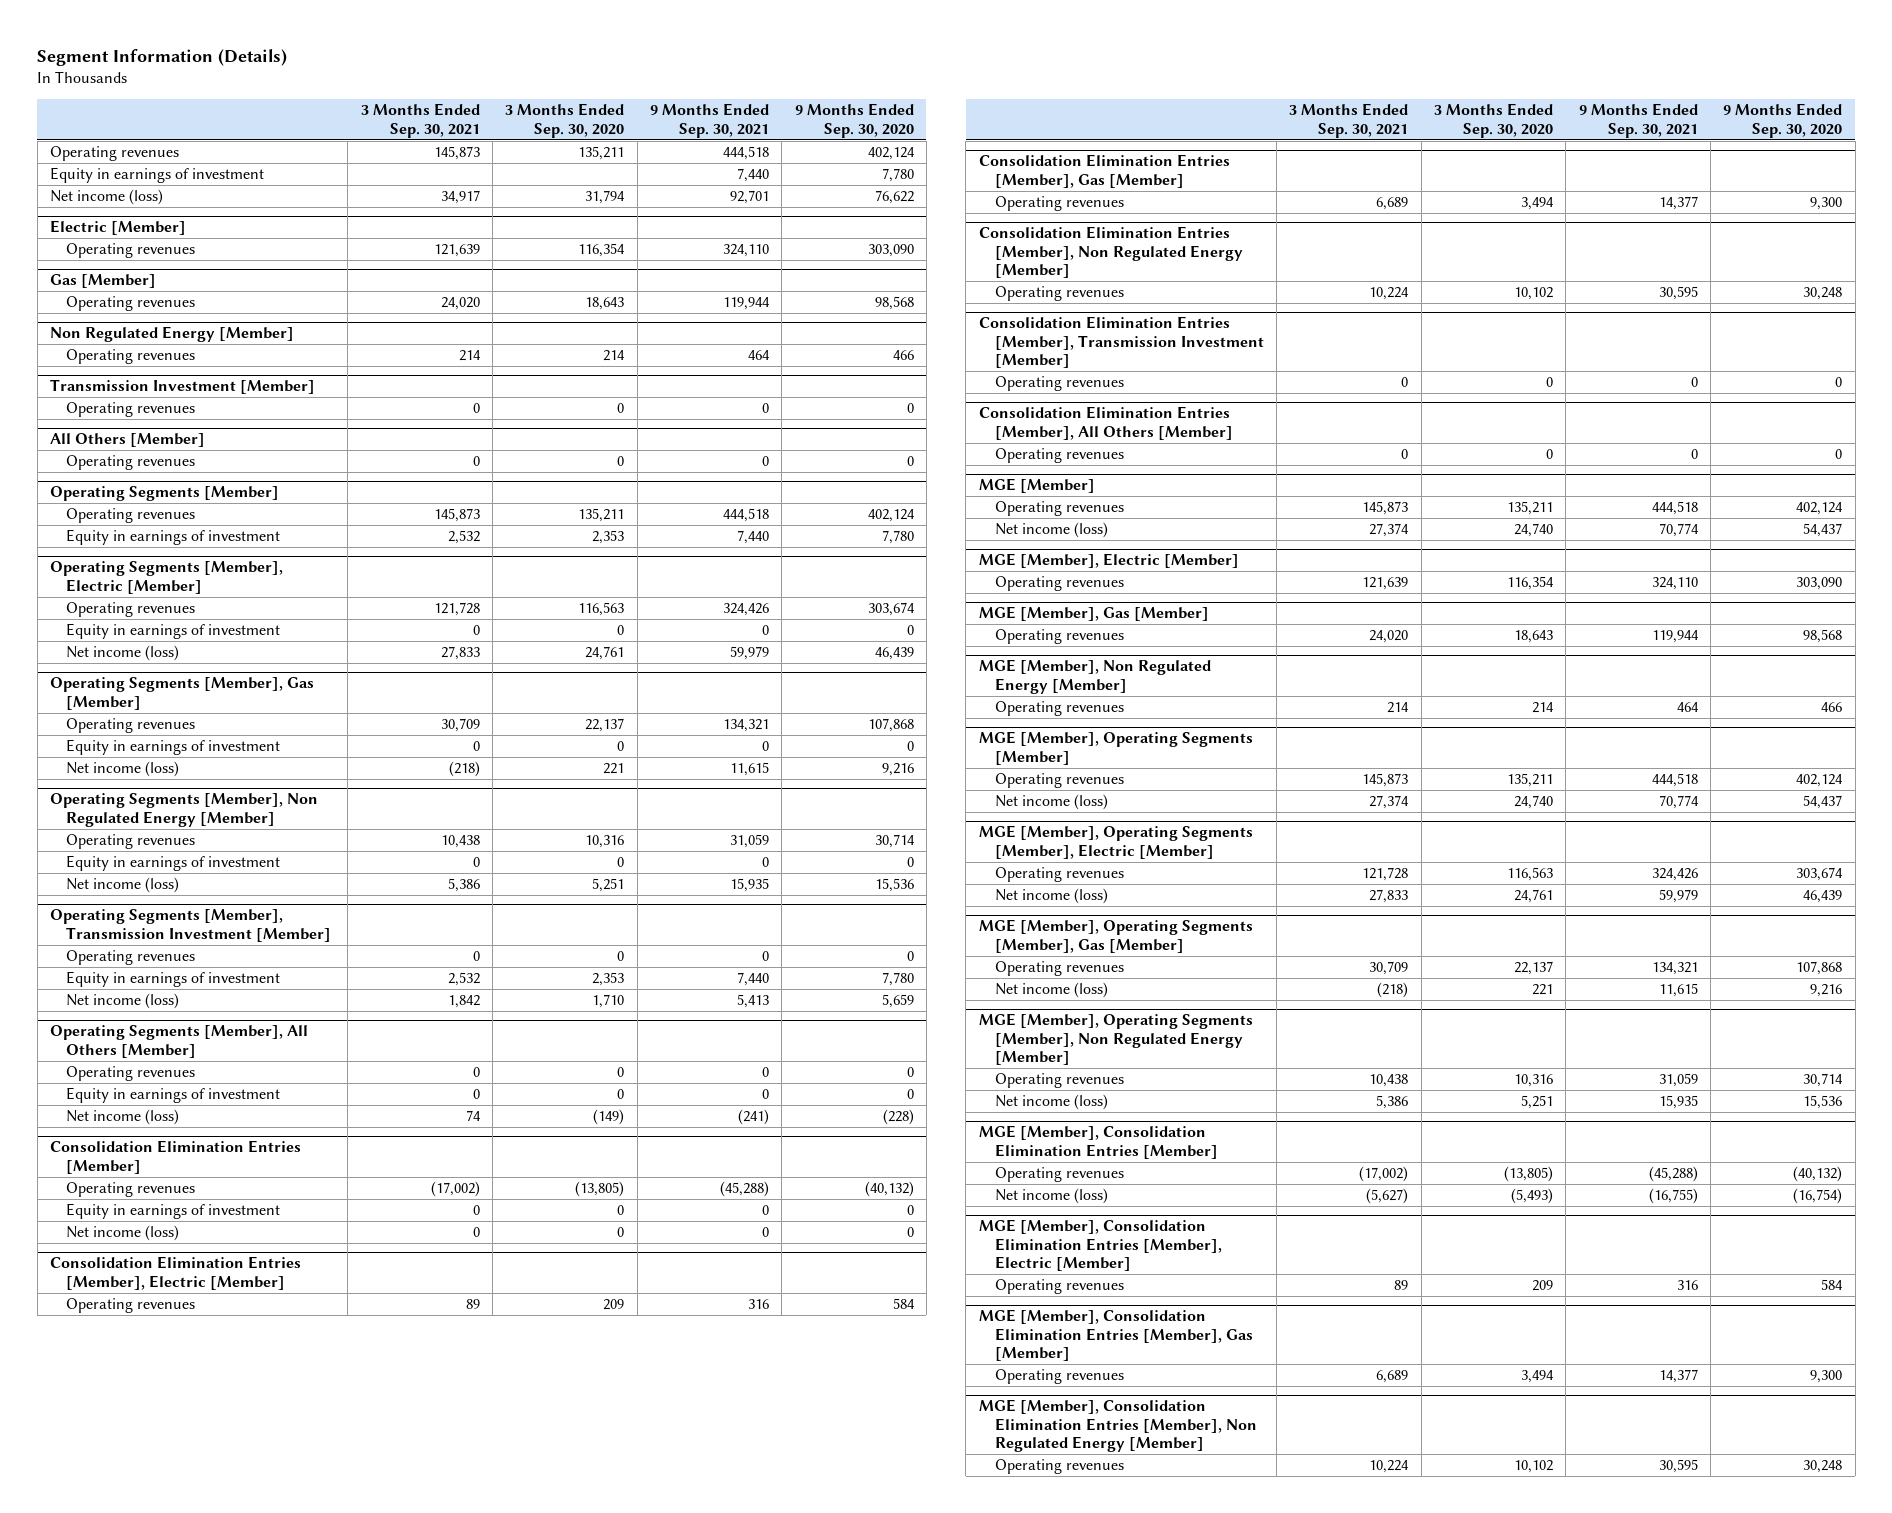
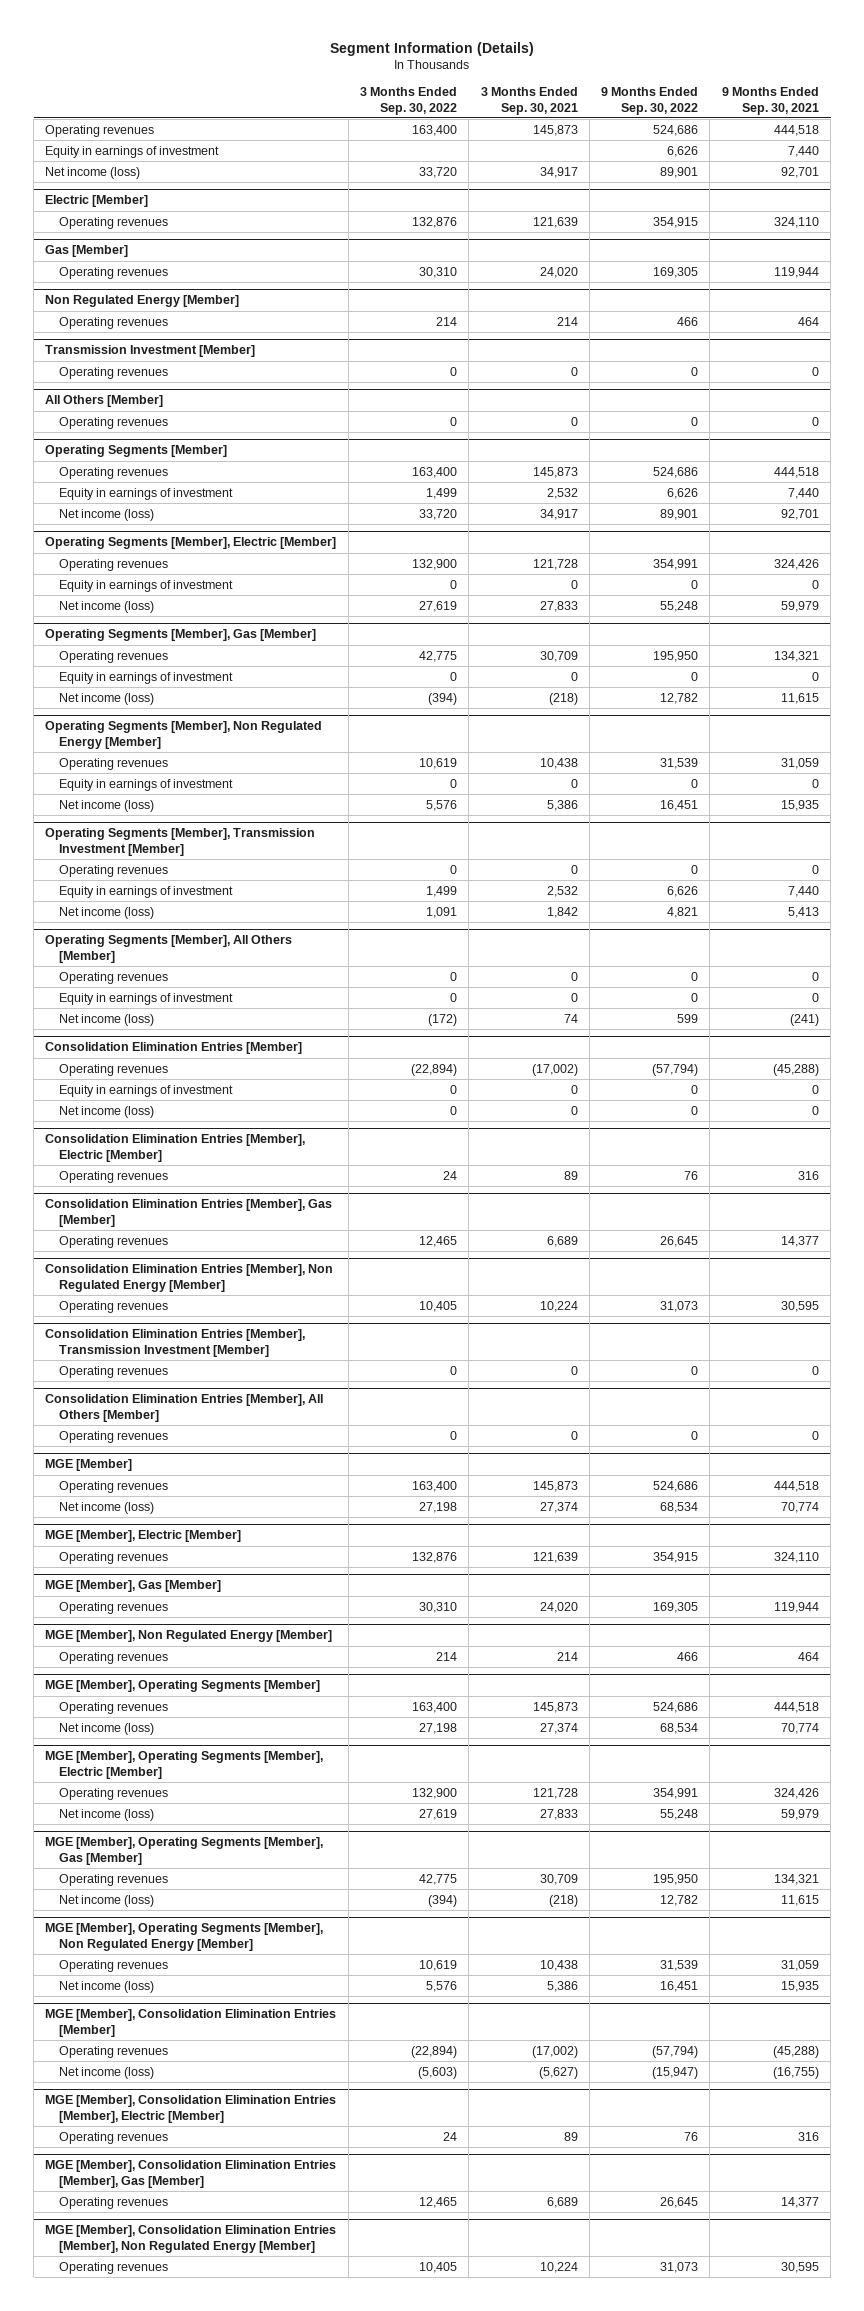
- | 3 Months Ended Sep. 30, 2021 | 3 Months Ended Sep. 30, 2020 | 9 Months Ended Sep. 30, 2021 | 9 Months Ended Sep. 30, 2020
+ | 3 Months Ended Sep. 30, 2022 | 3 Months Ended Sep. 30, 2021 | 9 Months Ended Sep. 30, 2022 | 9 Months Ended Sep. 30, 2021
@ Operating Segments [Member]
+ Net income (loss) | 33,720 | 34,917 | 89,901 | 92,701

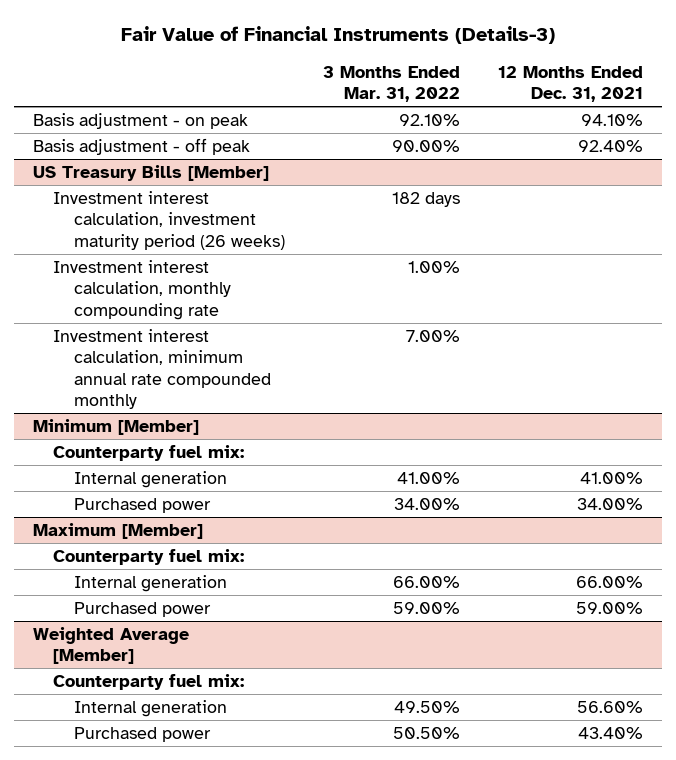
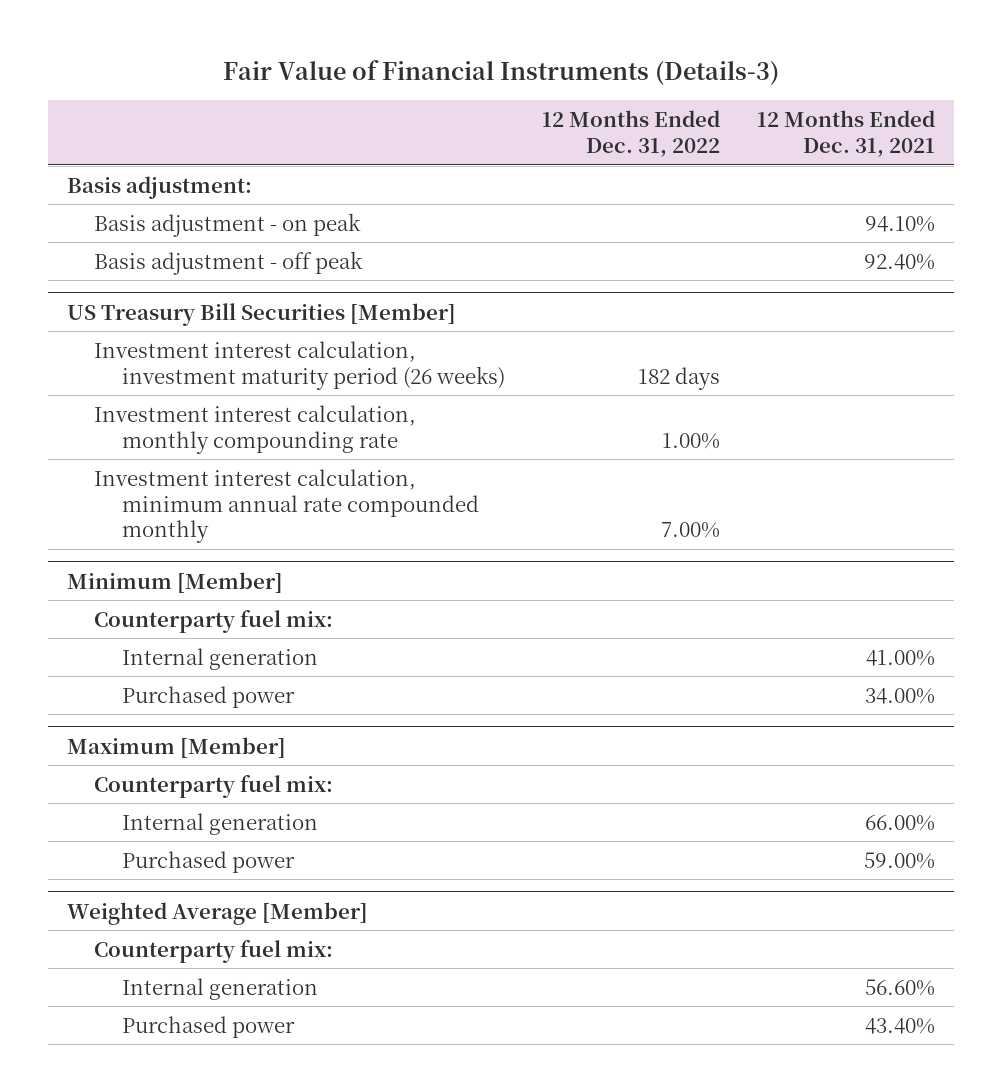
- | 3 Months Ended Mar. 31, 2022 | 12 Months Ended Dec. 31, 2021
+ | 12 Months Ended Dec. 31, 2022 | 12 Months Ended Dec. 31, 2021
+ Basis adjustment:
- US Treasury Bills [Member]
+ US Treasury Bill Securities [Member]

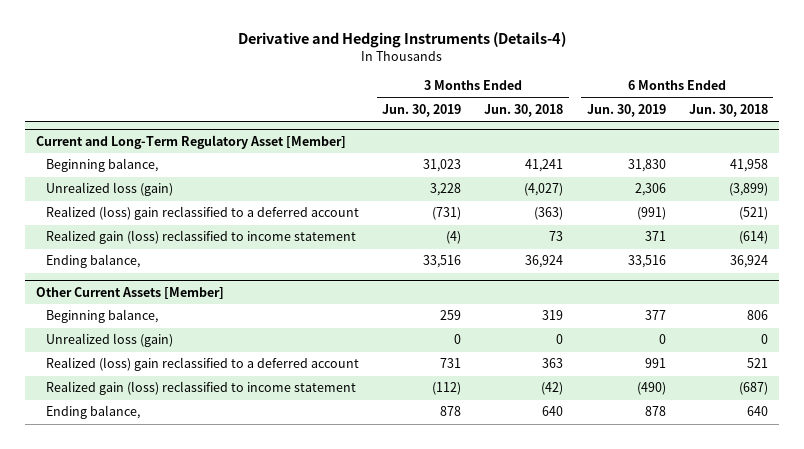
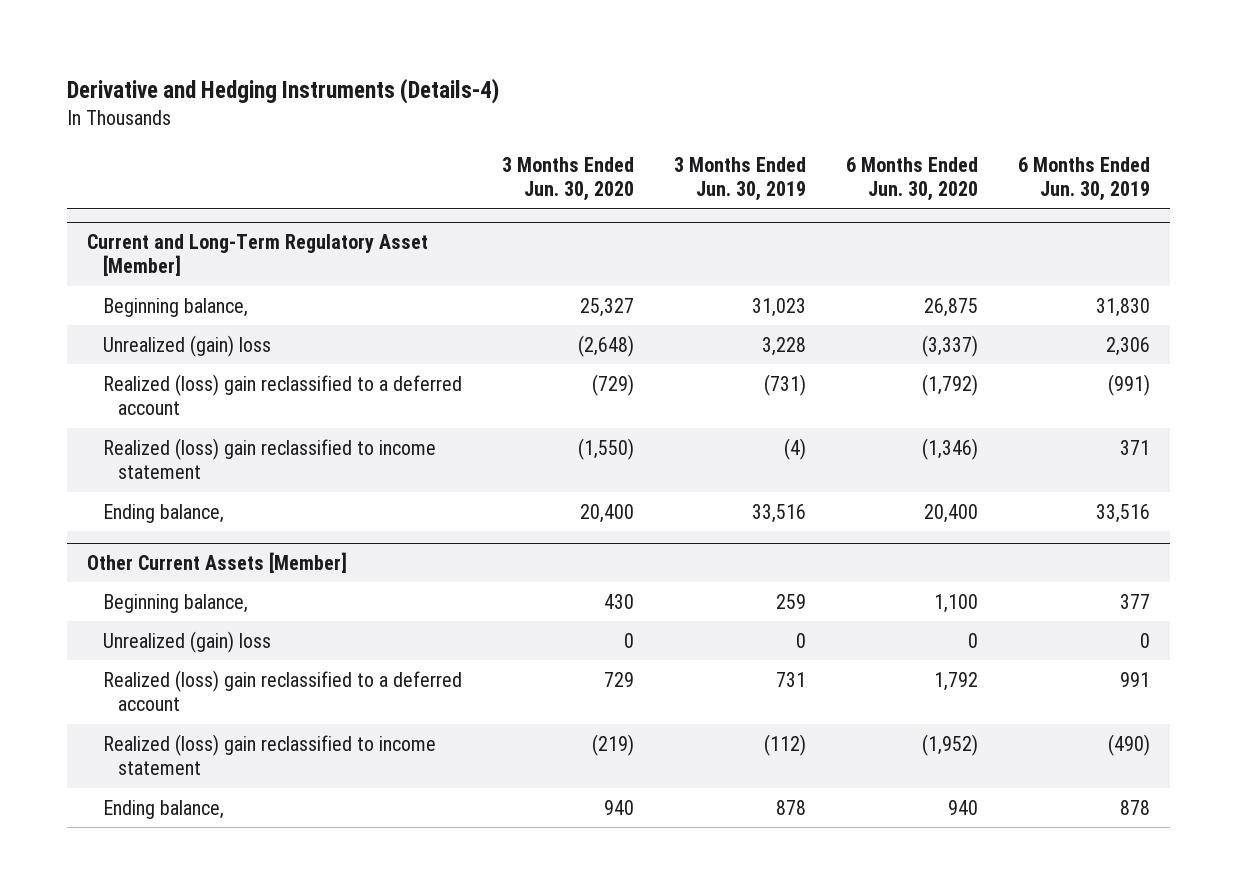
- | 3 Months Ended Jun. 30, 2019 | 3 Months Ended Jun. 30, 2018 | 6 Months Ended Jun. 30, 2019 | 6 Months Ended Jun. 30, 2018
+ | 3 Months Ended Jun. 30, 2020 | 3 Months Ended Jun. 30, 2019 | 6 Months Ended Jun. 30, 2020 | 6 Months Ended Jun. 30, 2019
@ Current and Long-Term Regulatory Asset [Member]
- Unrealized loss (gain) | 3,228 | (4,027) | 2,306 | (3,899)
+ Unrealized (gain) loss | (2,648) | 3,228 | (3,337) | 2,306
- Realized gain (loss) reclassified to income statement | (4) | 73 | 371 | (614)
+ Realized (loss) gain reclassified to income statement | (1,550) | (4) | (1,346) | 371
@ Other Current Assets [Member]
- Unrealized loss (gain) | 0 | 0 | 0 | 0
+ Unrealized (gain) loss | 0 | 0 | 0 | 0
- Realized gain (loss) reclassified to income statement | (112) | (42) | (490) | (687)
+ Realized (loss) gain reclassified to income statement | (219) | (112) | (1,952) | (490)

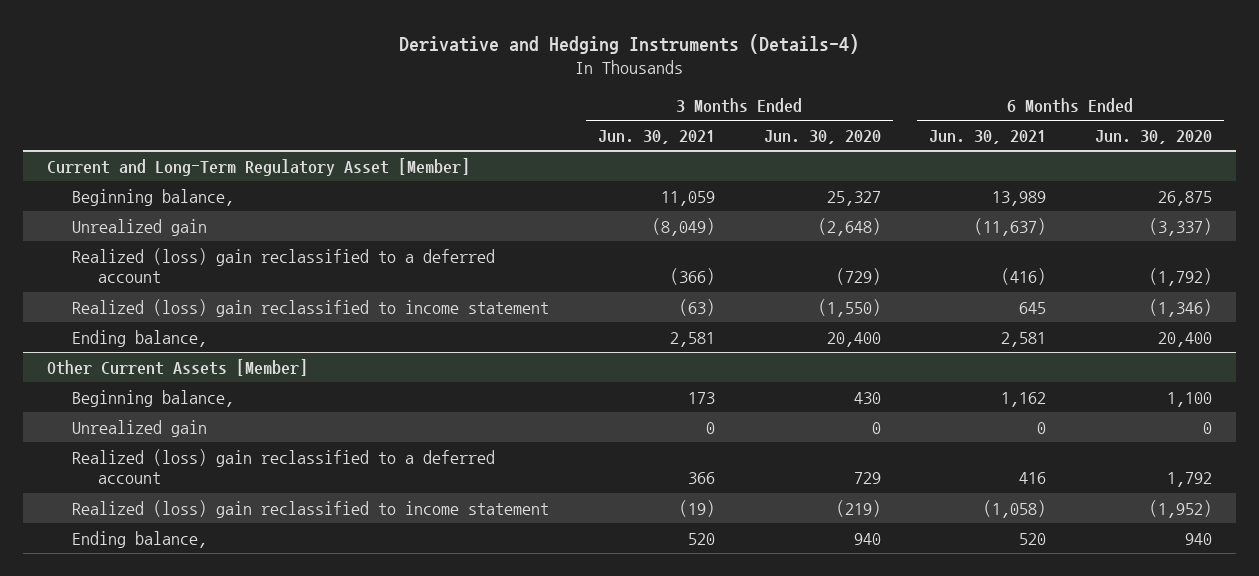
- | 3 Months Ended Jun. 30, 2020 | 3 Months Ended Jun. 30, 2019 | 6 Months Ended Jun. 30, 2020 | 6 Months Ended Jun. 30, 2019
+ | 3 Months Ended Jun. 30, 2021 | 3 Months Ended Jun. 30, 2020 | 6 Months Ended Jun. 30, 2021 | 6 Months Ended Jun. 30, 2020
@ Current and Long-Term Regulatory Asset [Member]
- Unrealized (gain) loss | (2,648) | 3,228 | (3,337) | 2,306
+ Unrealized gain | (8,049) | (2,648) | (11,637) | (3,337)
@ Other Current Assets [Member]
- Unrealized (gain) loss | 0 | 0 | 0 | 0
+ Unrealized gain | 0 | 0 | 0 | 0

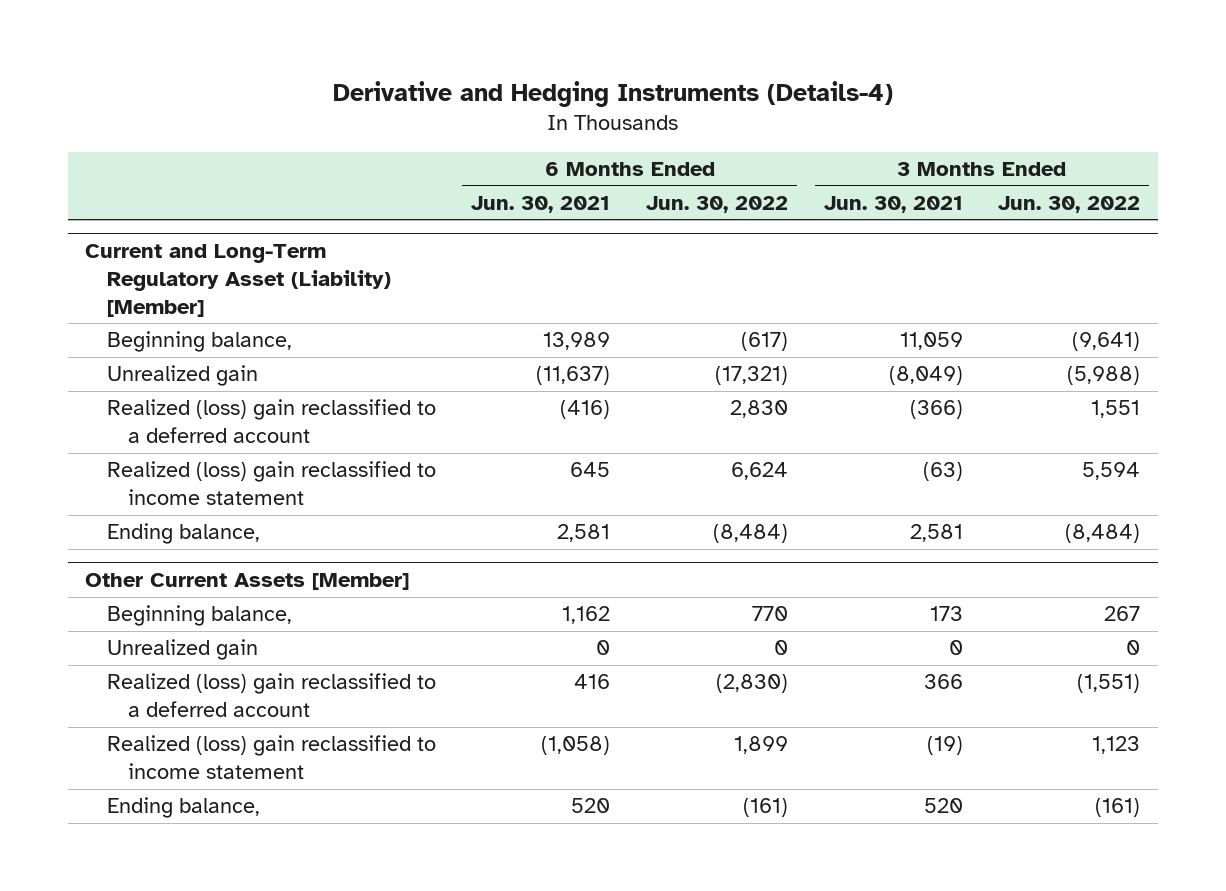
- | 3 Months Ended Jun. 30, 2021 | 3 Months Ended Jun. 30, 2020 | 6 Months Ended Jun. 30, 2021 | 6 Months Ended Jun. 30, 2020
+ | 6 Months Ended Jun. 30, 2021 | 6 Months Ended Jun. 30, 2022 | 3 Months Ended Jun. 30, 2021 | 3 Months Ended Jun. 30, 2022
- Current and Long-Term Regulatory Asset [Member]
+ Current and Long-Term Regulatory Asset (Liability) [Member]

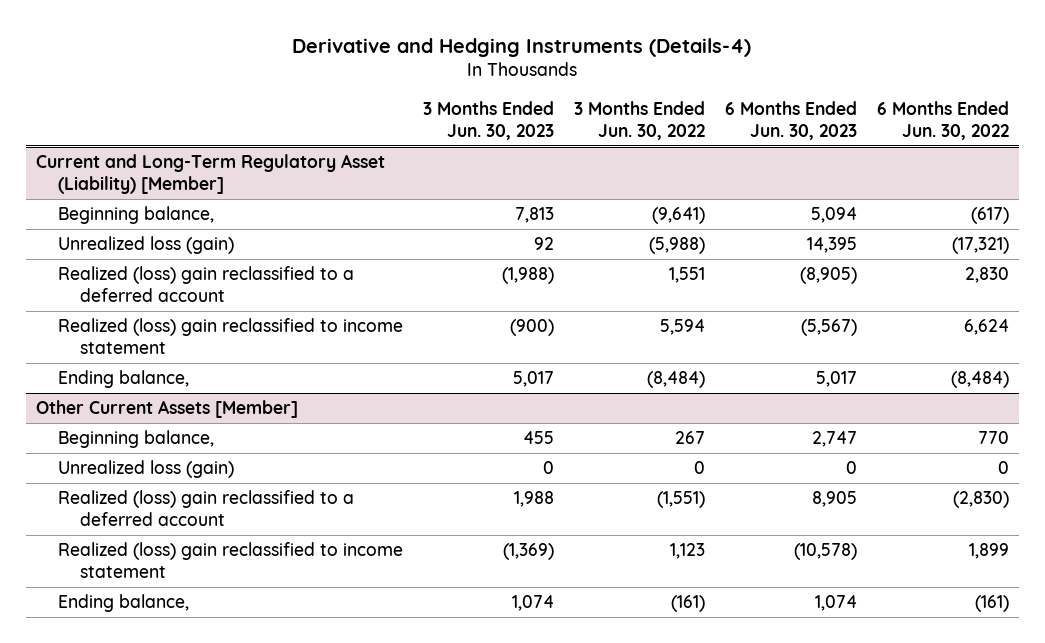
- | 6 Months Ended Jun. 30, 2021 | 6 Months Ended Jun. 30, 2022 | 3 Months Ended Jun. 30, 2021 | 3 Months Ended Jun. 30, 2022
+ | 3 Months Ended Jun. 30, 2023 | 3 Months Ended Jun. 30, 2022 | 6 Months Ended Jun. 30, 2023 | 6 Months Ended Jun. 30, 2022
@ Current and Long-Term Regulatory Asset (Liability) [Member]
- Unrealized gain | (11,637) | (17,321) | (8,049) | (5,988)
+ Unrealized loss (gain) | 92 | (5,988) | 14,395 | (17,321)
@ Other Current Assets [Member]
- Unrealized gain | 0 | 0 | 0 | 0
+ Unrealized loss (gain) | 0 | 0 | 0 | 0

